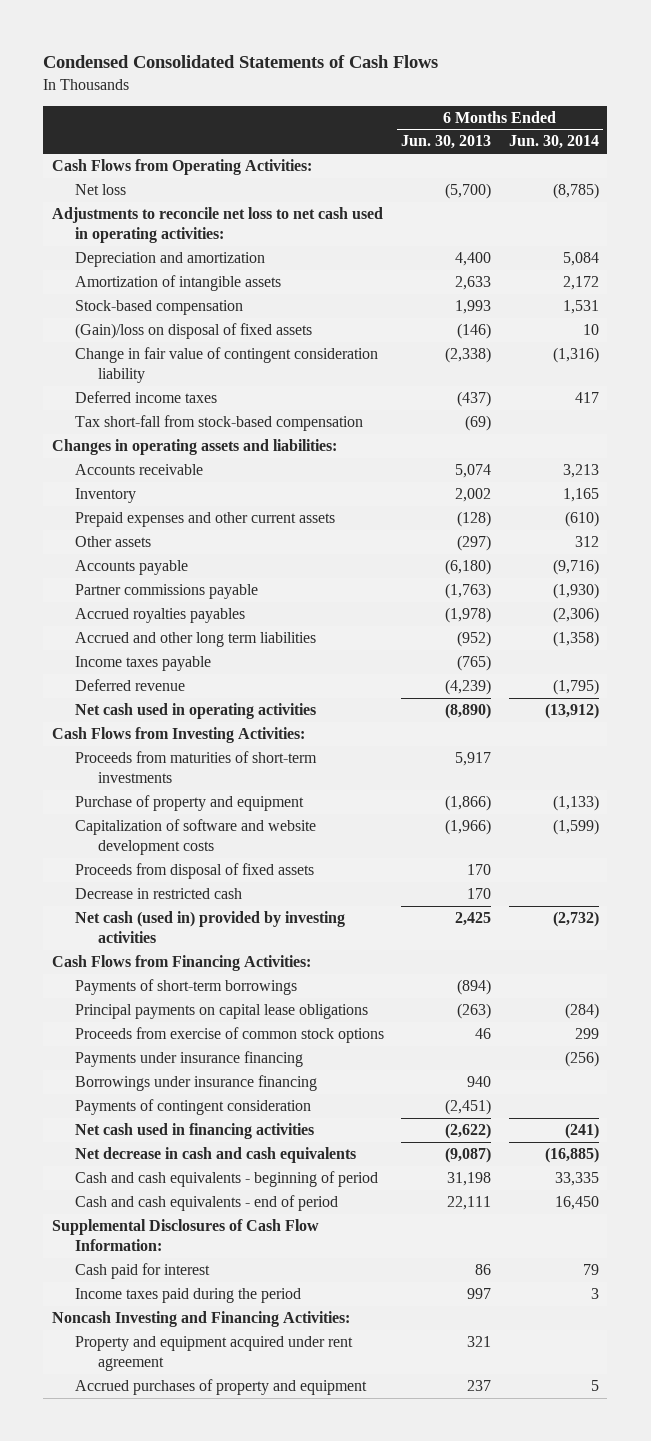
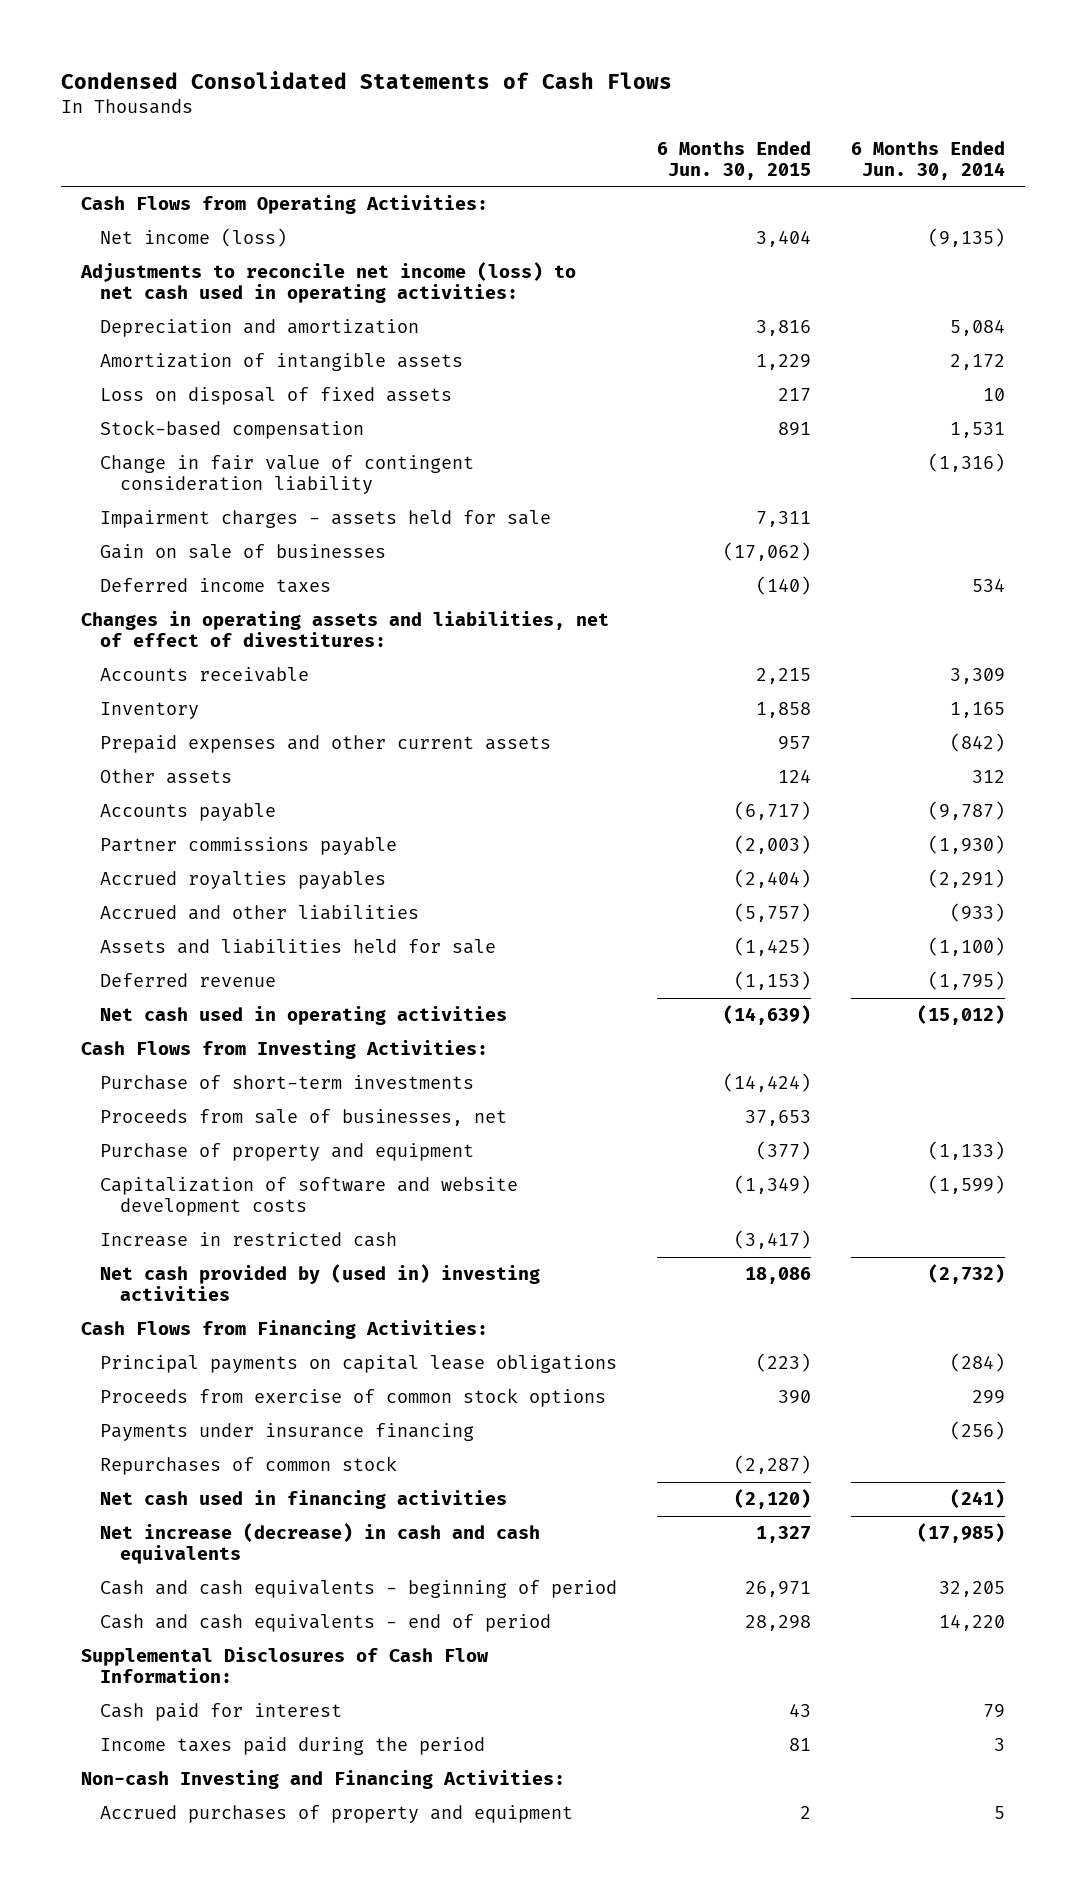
- | 6 Months Ended Jun. 30, 2013 | 6 Months Ended Jun. 30, 2014
+ | 6 Months Ended Jun. 30, 2015 | 6 Months Ended Jun. 30, 2014
- Net loss | (5,700) | (8,785)
- Adjustments to reconcile net loss to net cash used in operating activities:
+ Net income (loss) | 3,404 | (9,135)
+ Adjustments to reconcile net income (loss) to net cash used in operating activities:
+ Loss on disposal of fixed assets | 217 | 10
- (Gain)/loss on disposal of fixed assets | (146) | 10
- Deferred income taxes | (437) | 417
- Tax short-fall from stock-based compensation | (69) |
- Changes in operating assets and liabilities:
- Accounts receivable | 5,074 | 3,213
+ Impairment charges - assets held for sale | 7,311 |
+ Gain on sale of businesses | (17,062) |
+ Deferred income taxes | (140) | 534
+ Changes in operating assets and liabilities, net of effect of divestitures:
+ Accounts receivable | 2,215 | 3,309
- Prepaid expenses and other current assets | (128) | (610)
+ Prepaid expenses and other current assets | 957 | (842)
- Accounts payable | (6,180) | (9,716)
+ Accounts payable | (6,717) | (9,787)
- Accrued royalties payables | (1,978) | (2,306)
- Accrued and other long term liabilities | (952) | (1,358)
- Income taxes payable | (765) |
+ Accrued royalties payables | (2,404) | (2,291)
+ Accrued and other liabilities | (5,757) | (933)
+ Assets and liabilities held for sale | (1,425) | (1,100)
- Net cash used in operating activities | (8,890) | (13,912)
+ Net cash used in operating activities | (14,639) | (15,012)
- Proceeds from maturities of short-term investments | 5,917 |
+ Purchase of short-term investments | (14,424) |
+ Proceeds from sale of businesses, net | 37,653 |
- Proceeds from disposal of fixed assets | 170 |
- Decrease in restricted cash | 170 |
- Net cash (used in) provided by investing activities | 2,425 | (2,732)
+ Increase in restricted cash | (3,417) |
+ Net cash provided by (used in) investing activities | 18,086 | (2,732)
- Payments of short-term borrowings | (894) |
- Borrowings under insurance financing | 940 |
- Payments of contingent consideration | (2,451) |
+ Repurchases of common stock | (2,287) |
- Net decrease in cash and cash equivalents | (9,087) | (16,885)
- Cash and cash equivalents - beginning of period | 31,198 | 33,335
- Cash and cash equivalents - end of period | 22,111 | 16,450
+ Net increase (decrease) in cash and cash equivalents | 1,327 | (17,985)
+ Cash and cash equivalents - beginning of period | 26,971 | 32,205
+ Cash and cash equivalents - end of period | 28,298 | 14,220
- Noncash Investing and Financing Activities:
- Property and equipment acquired under rent agreement | 321 |
+ Non-cash Investing and Financing Activities:

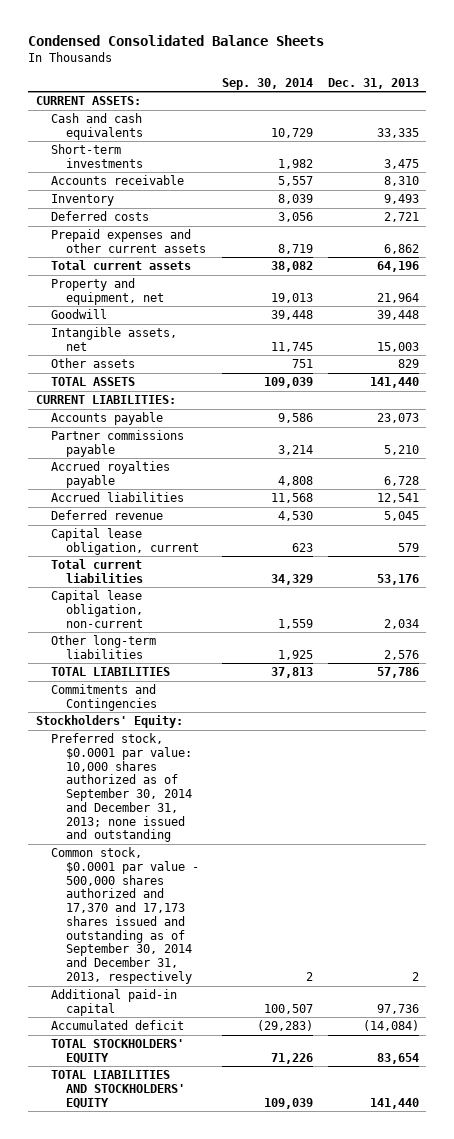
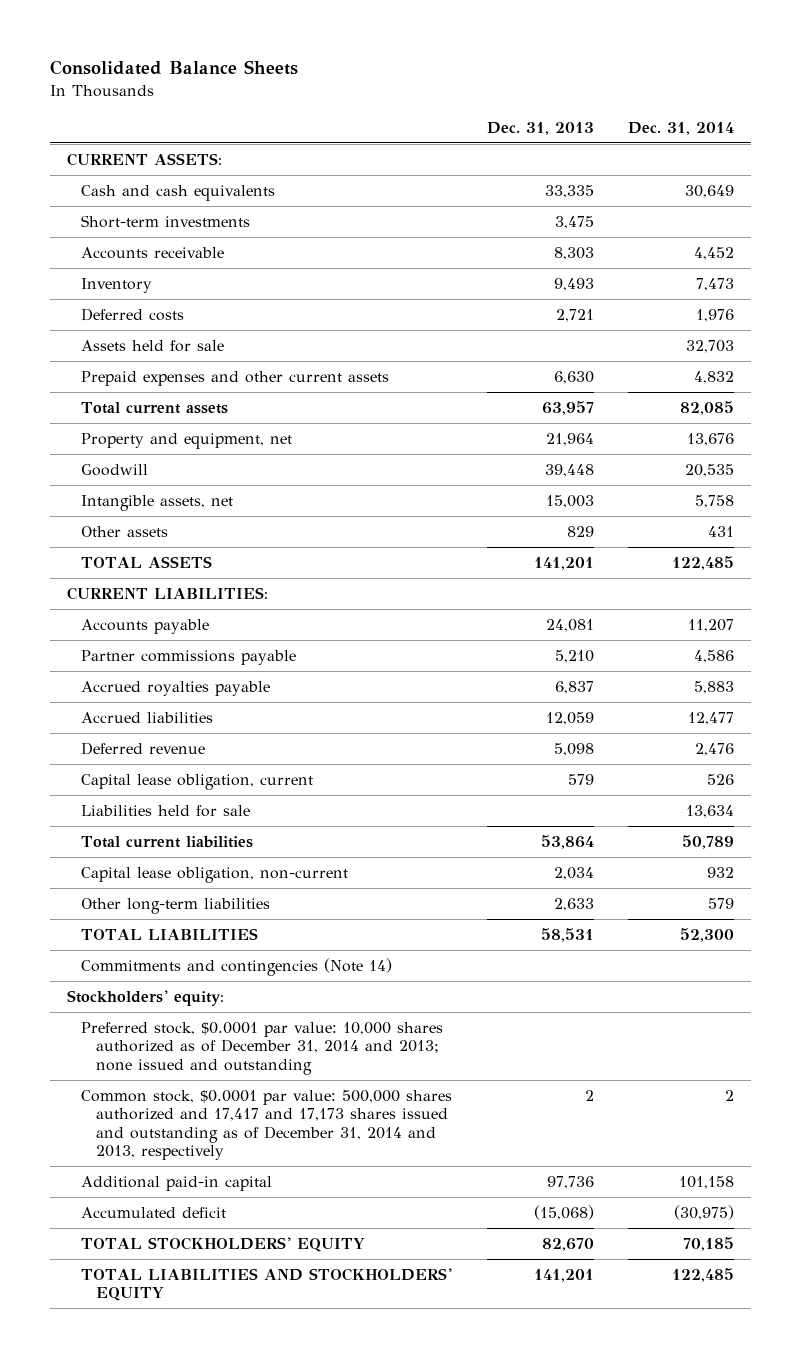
- Condensed Consolidated Balance Sheets
+ Consolidated Balance Sheets
- | Sep. 30, 2014 | Dec. 31, 2013
+ | Dec. 31, 2013 | Dec. 31, 2014
- Accounts receivable | 5,557 | 8,310
+ Accounts receivable | 8,303 | 4,452
- Prepaid expenses and other current assets | 8,719 | 6,862
- Total current assets | 38,082 | 64,196
+ Assets held for sale | | 32,703
+ Prepaid expenses and other current assets | 6,630 | 4,832
+ Total current assets | 63,957 | 82,085
- TOTAL ASSETS | 109,039 | 141,440
+ TOTAL ASSETS | 141,201 | 122,485
- Accounts payable | 9,586 | 23,073
+ Accounts payable | 24,081 | 11,207
- Accrued royalties payable | 4,808 | 6,728
- Accrued liabilities | 11,568 | 12,541
- Deferred revenue | 4,530 | 5,045
+ Accrued royalties payable | 6,837 | 5,883
+ Accrued liabilities | 12,059 | 12,477
+ Deferred revenue | 5,098 | 2,476
- Total current liabilities | 34,329 | 53,176
+ Liabilities held for sale | | 13,634
+ Total current liabilities | 53,864 | 50,789
- Other long-term liabilities | 1,925 | 2,576
- TOTAL LIABILITIES | 37,813 | 57,786
- Commitments and Contingencies
- Stockholders' Equity:
- Preferred stock, $0.0001 par value: 10,000 shares authorized as of September 30, 2014 and December 31, 2013; none issued and outstanding
- Common stock, $0.0001 par value - 500,000 shares authorized and 17,370 and 17,173 shares issued and outstanding as of September 30, 2014 and December 31, 2013, respectively | 2 | 2
+ Other long-term liabilities | 2,633 | 579
+ TOTAL LIABILITIES | 58,531 | 52,300
+ Commitments and contingencies (Note 14)
+ Stockholders' equity:
+ Preferred stock, $0.0001 par value: 10,000 shares authorized as of December 31, 2014 and 2013; none issued and outstanding
+ Common stock, $0.0001 par value: 500,000 shares authorized and 17,417 and 17,173 shares issued and outstanding as of December 31, 2014 and 2013, respectively | 2 | 2
- Accumulated deficit | (29,283) | (14,084)
- TOTAL STOCKHOLDERS' EQUITY | 71,226 | 83,654
- TOTAL LIABILITIES AND STOCKHOLDERS' EQUITY | 109,039 | 141,440
+ Accumulated deficit | (15,068) | (30,975)
+ TOTAL STOCKHOLDERS' EQUITY | 82,670 | 70,185
+ TOTAL LIABILITIES AND STOCKHOLDERS' EQUITY | 141,201 | 122,485

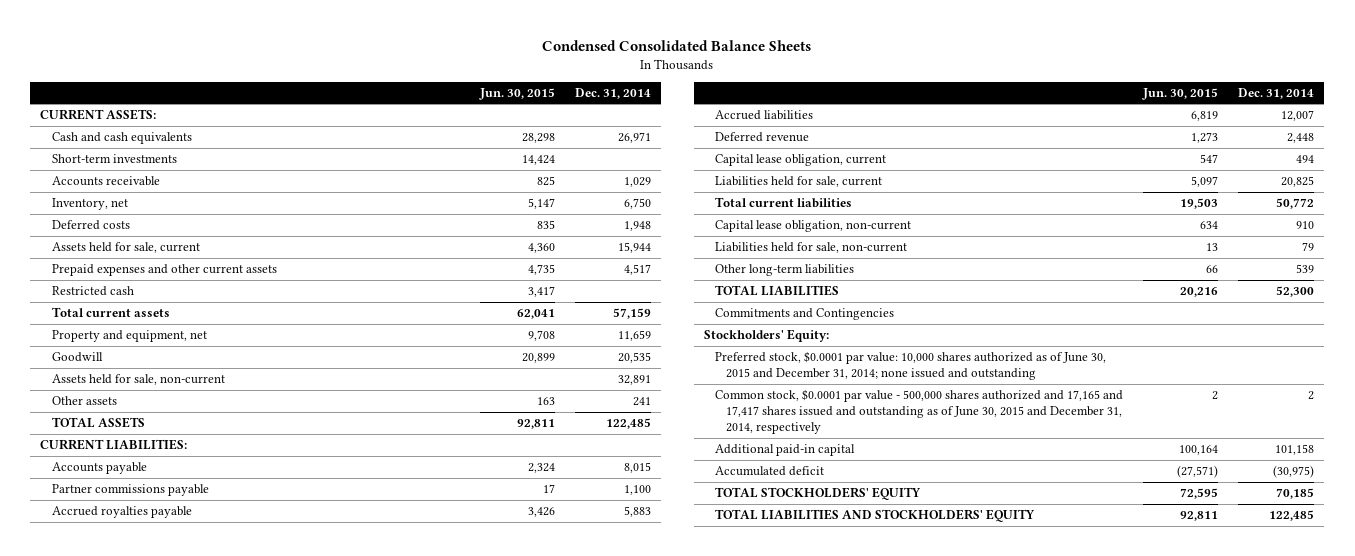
- Consolidated Balance Sheets
+ Condensed Consolidated Balance Sheets
- | Dec. 31, 2013 | Dec. 31, 2014
+ | Jun. 30, 2015 | Dec. 31, 2014
- Cash and cash equivalents | 33,335 | 30,649
+ Cash and cash equivalents | 28,298 | 26,971
- Accounts receivable | 8,303 | 4,452
- Inventory | 9,493 | 7,473
- Deferred costs | 2,721 | 1,976
- Assets held for sale | | 32,703
- Prepaid expenses and other current assets | 6,630 | 4,832
- Total current assets | 63,957 | 82,085
- Property and equipment, net | 21,964 | 13,676
+ Accounts receivable | 825 | 1,029
+ Inventory, net | 5,147 | 6,750
+ Deferred costs | 835 | 1,948
+ Assets held for sale, current | 4,360 | 15,944
+ Prepaid expenses and other current assets | 4,735 | 4,517
+ Restricted cash | 3,417 |
+ Total current assets | 62,041 | 57,159
+ Property and equipment, net | 9,708 | 11,659
- Intangible assets, net | 15,003 | 5,758
- Other assets | 829 | 431
+ Assets held for sale, non-current | | 32,891
+ Other assets | 163 | 241
- Accounts payable | 24,081 | 11,207
- Partner commissions payable | 5,210 | 4,586
+ Accounts payable | 2,324 | 8,015
+ Partner commissions payable | 17 | 1,100
- Accrued liabilities | 12,059 | 12,477
- Deferred revenue | 5,098 | 2,476
- Capital lease obligation, current | 579 | 526
- Liabilities held for sale | | 13,634
- Total current liabilities | 53,864 | 50,789
- Capital lease obligation, non-current | 2,034 | 932
- Other long-term liabilities | 2,633 | 579
+ Accrued liabilities | 6,819 | 12,007
+ Deferred revenue | 1,273 | 2,448
+ Capital lease obligation, current | 547 | 494
+ Liabilities held for sale, current | 5,097 | 20,825
+ Total current liabilities | 19,503 | 50,772
+ Capital lease obligation, non-current | 634 | 910
+ Liabilities held for sale, non-current | 13 | 79
+ Other long-term liabilities | 66 | 539
- Commitments and contingencies (Note 14)
- Stockholders' equity:
- Preferred stock, $0.0001 par value: 10,000 shares authorized as of December 31, 2014 and 2013; none issued and outstanding
- Common stock, $0.0001 par value: 500,000 shares authorized and 17,417 and 17,173 shares issued and outstanding as of December 31, 2014 and 2013, respectively | 2 | 2
+ Commitments and Contingencies
+ Stockholders' Equity:
+ Preferred stock, $0.0001 par value: 10,000 shares authorized as of June 30, 2015 and December 31, 2014; none issued and outstanding
+ Common stock, $0.0001 par value - 500,000 shares authorized and 17,165 and 17,417 shares issued and outstanding as of June 30, 2015 and December 31, 2014, respectively | 2 | 2

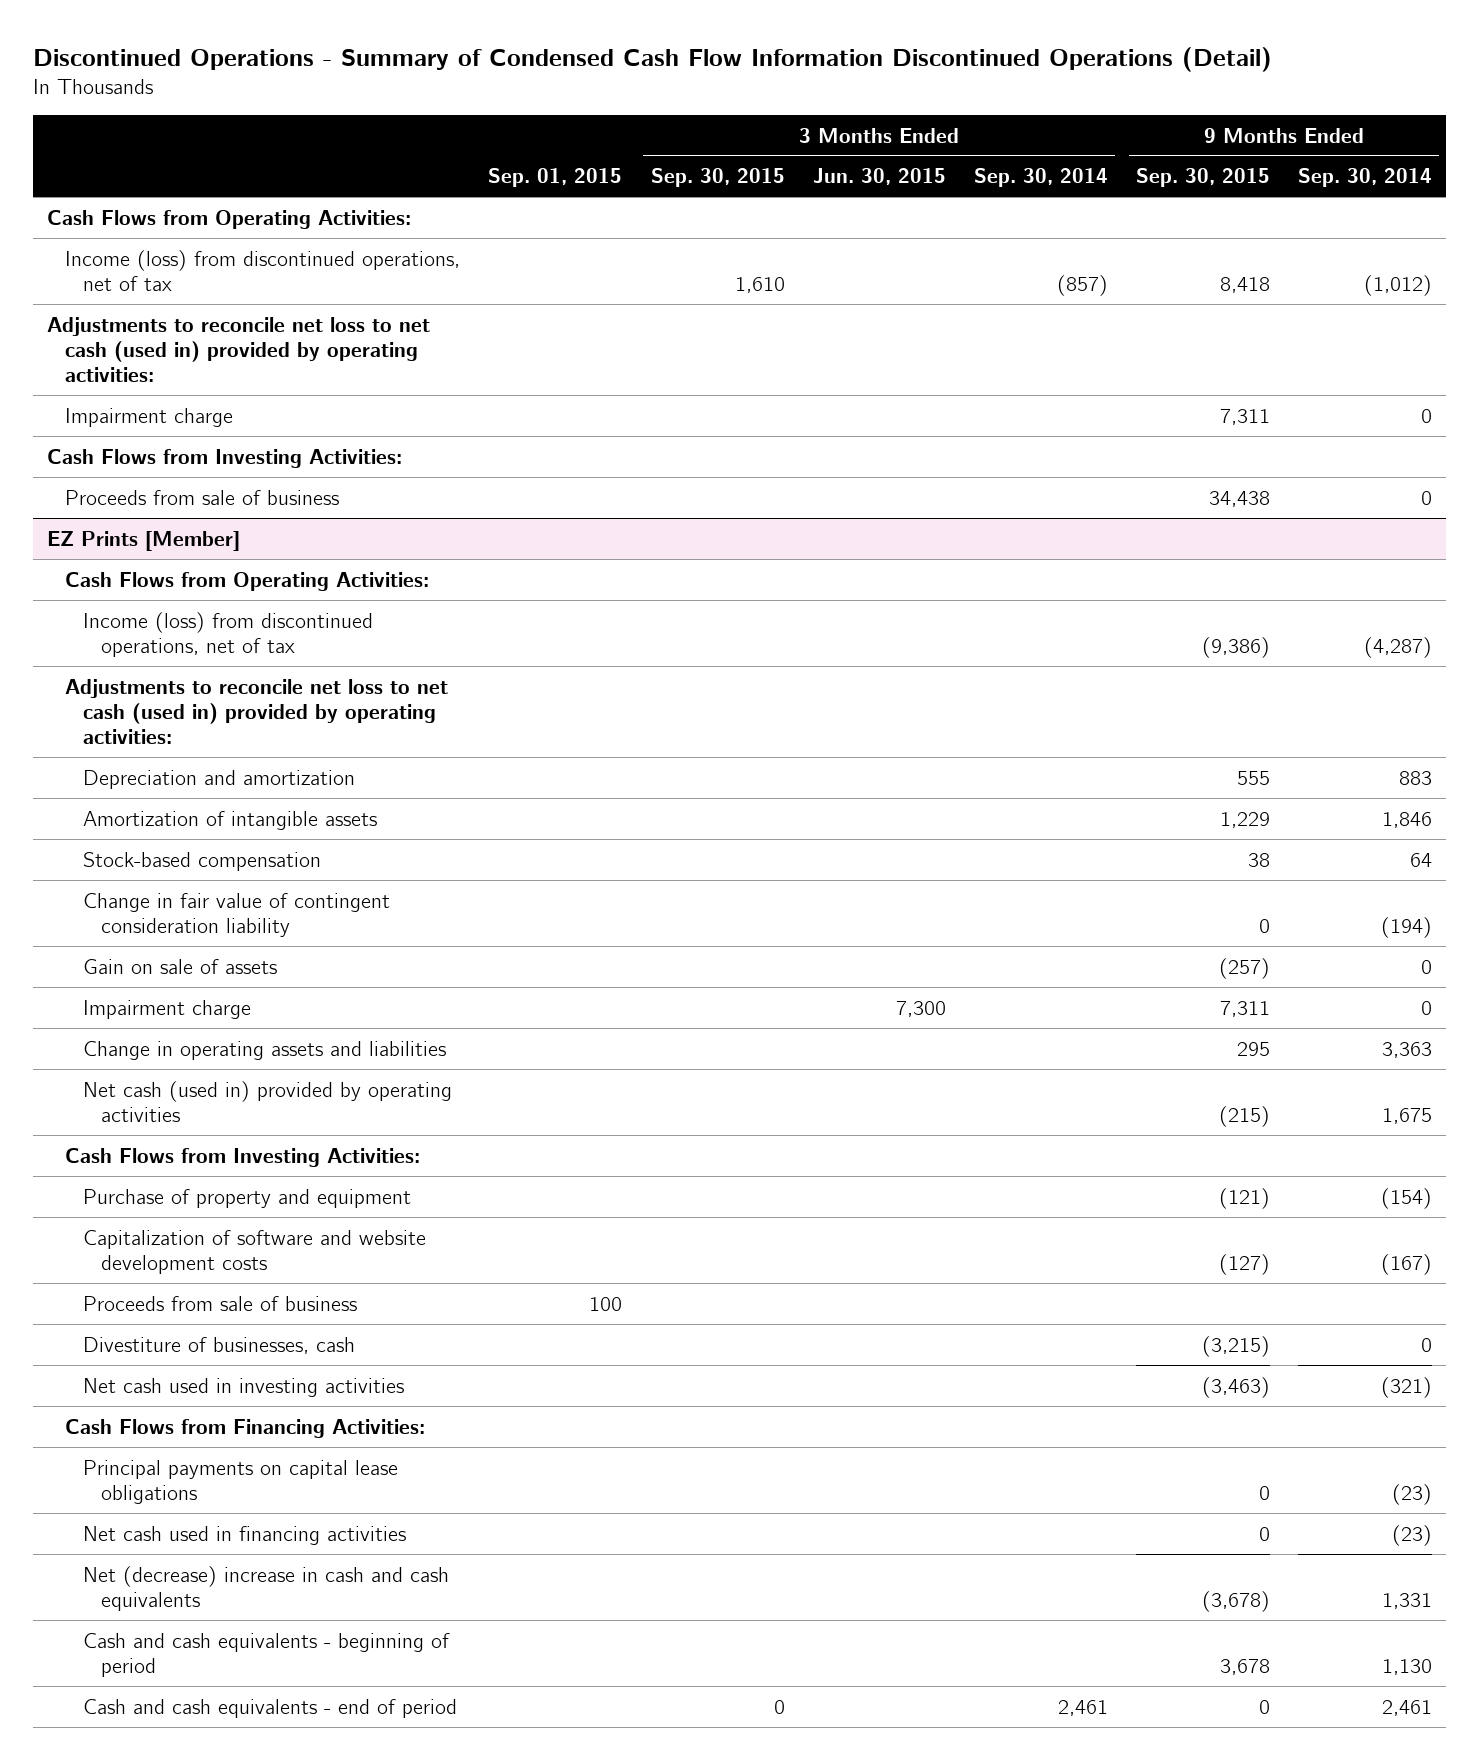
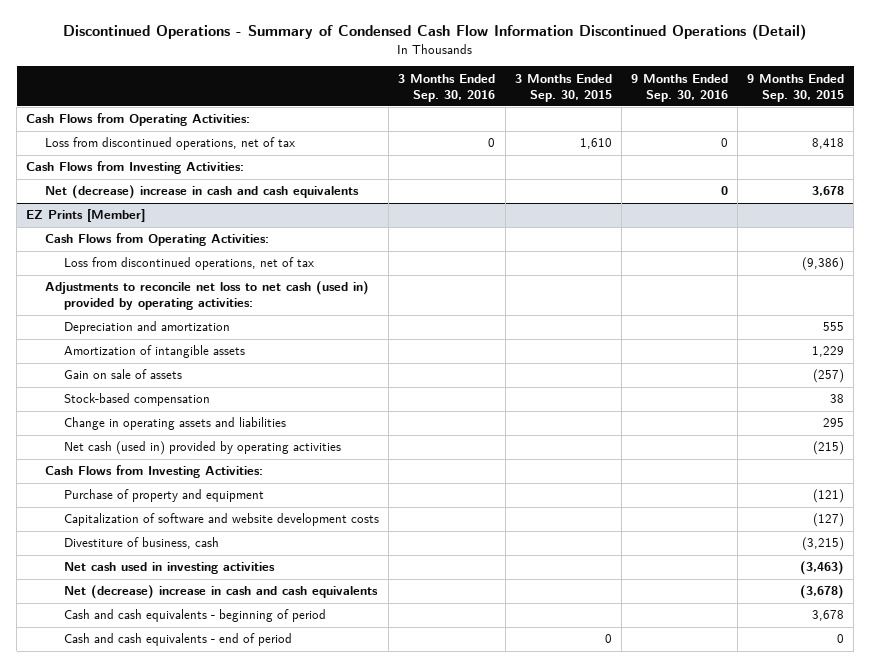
- | Sep. 01, 2015 | 3 Months Ended Sep. 30, 2015 | 3 Months Ended Jun. 30, 2015 | 3 Months Ended Sep. 30, 2014 | 9 Months Ended Sep. 30, 2015 | 9 Months Ended Sep. 30, 2014
+ | 3 Months Ended Sep. 30, 2016 | 3 Months Ended Sep. 30, 2015 | 9 Months Ended Sep. 30, 2016 | 9 Months Ended Sep. 30, 2015
- Income (loss) from discontinued operations, net of tax | | 1,610 | | (857) | 8,418 | (1,012)
- Adjustments to reconcile net loss to net cash (used in) provided by operating activities:
- Impairment charge | | | | | 7,311 | 0
+ Loss from discontinued operations, net of tax | 0 | 1,610 | 0 | 8,418
- Proceeds from sale of business | | | | | 34,438 | 0
+ Net (decrease) increase in cash and cash equivalents | | | 0 | 3,678
@ EZ Prints [Member]
- Income (loss) from discontinued operations, net of tax | | | | | (9,386) | (4,287)
+ Loss from discontinued operations, net of tax | | | | (9,386)
- Change in fair value of contingent consideration liability | | | | | 0 | (194)
- Impairment charge | | | 7,300 | | 7,311 | 0
moved down: Stock-based compensation | | | | 38
- Proceeds from sale of business | 100 | | | | |
- Divestiture of businesses, cash | | | | | (3,215) | 0
+ Divestiture of business, cash | | | | (3,215)
- Cash Flows from Financing Activities:
- Principal payments on capital lease obligations | | | | | 0 | (23)
- Net cash used in financing activities | | | | | 0 | (23)

